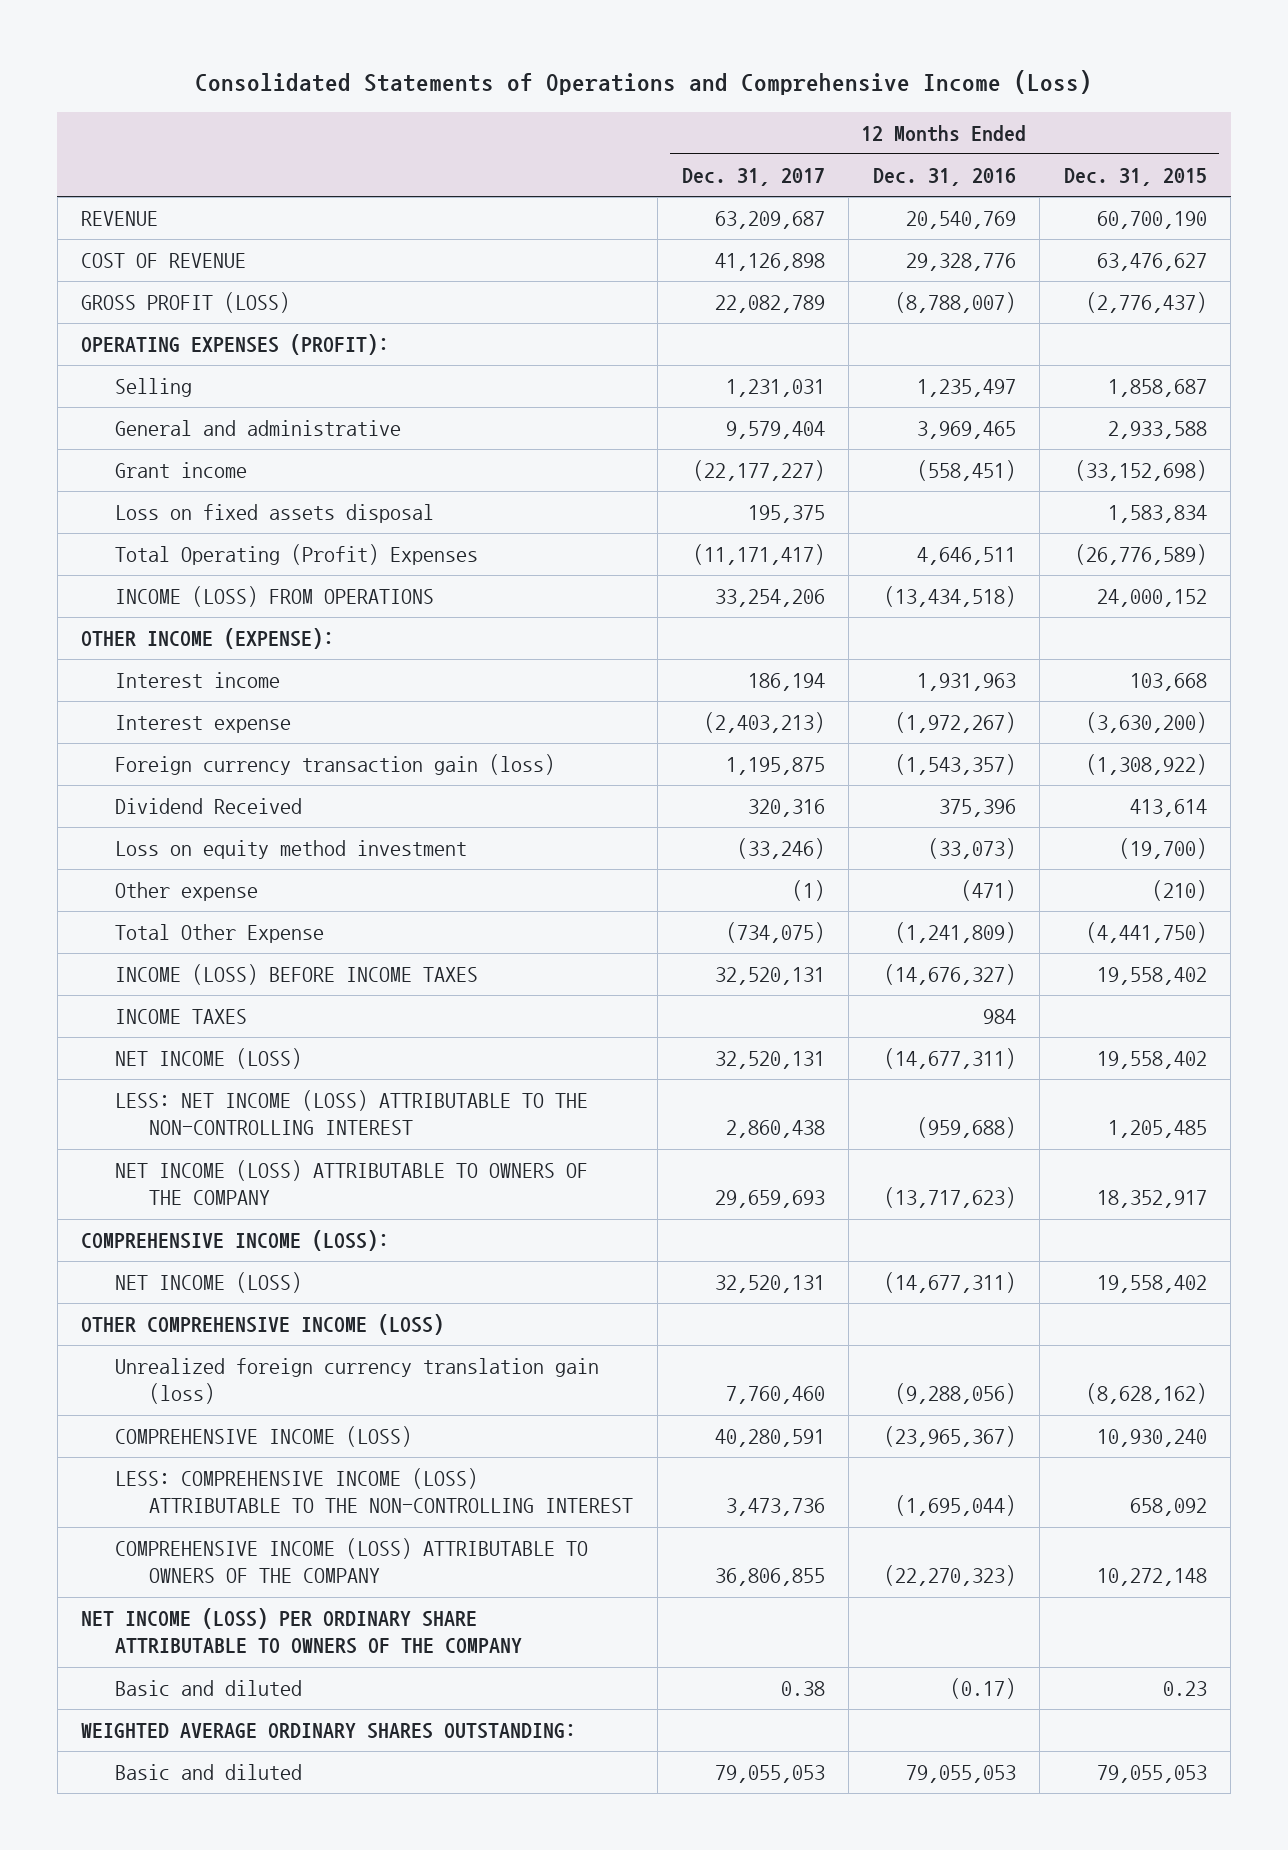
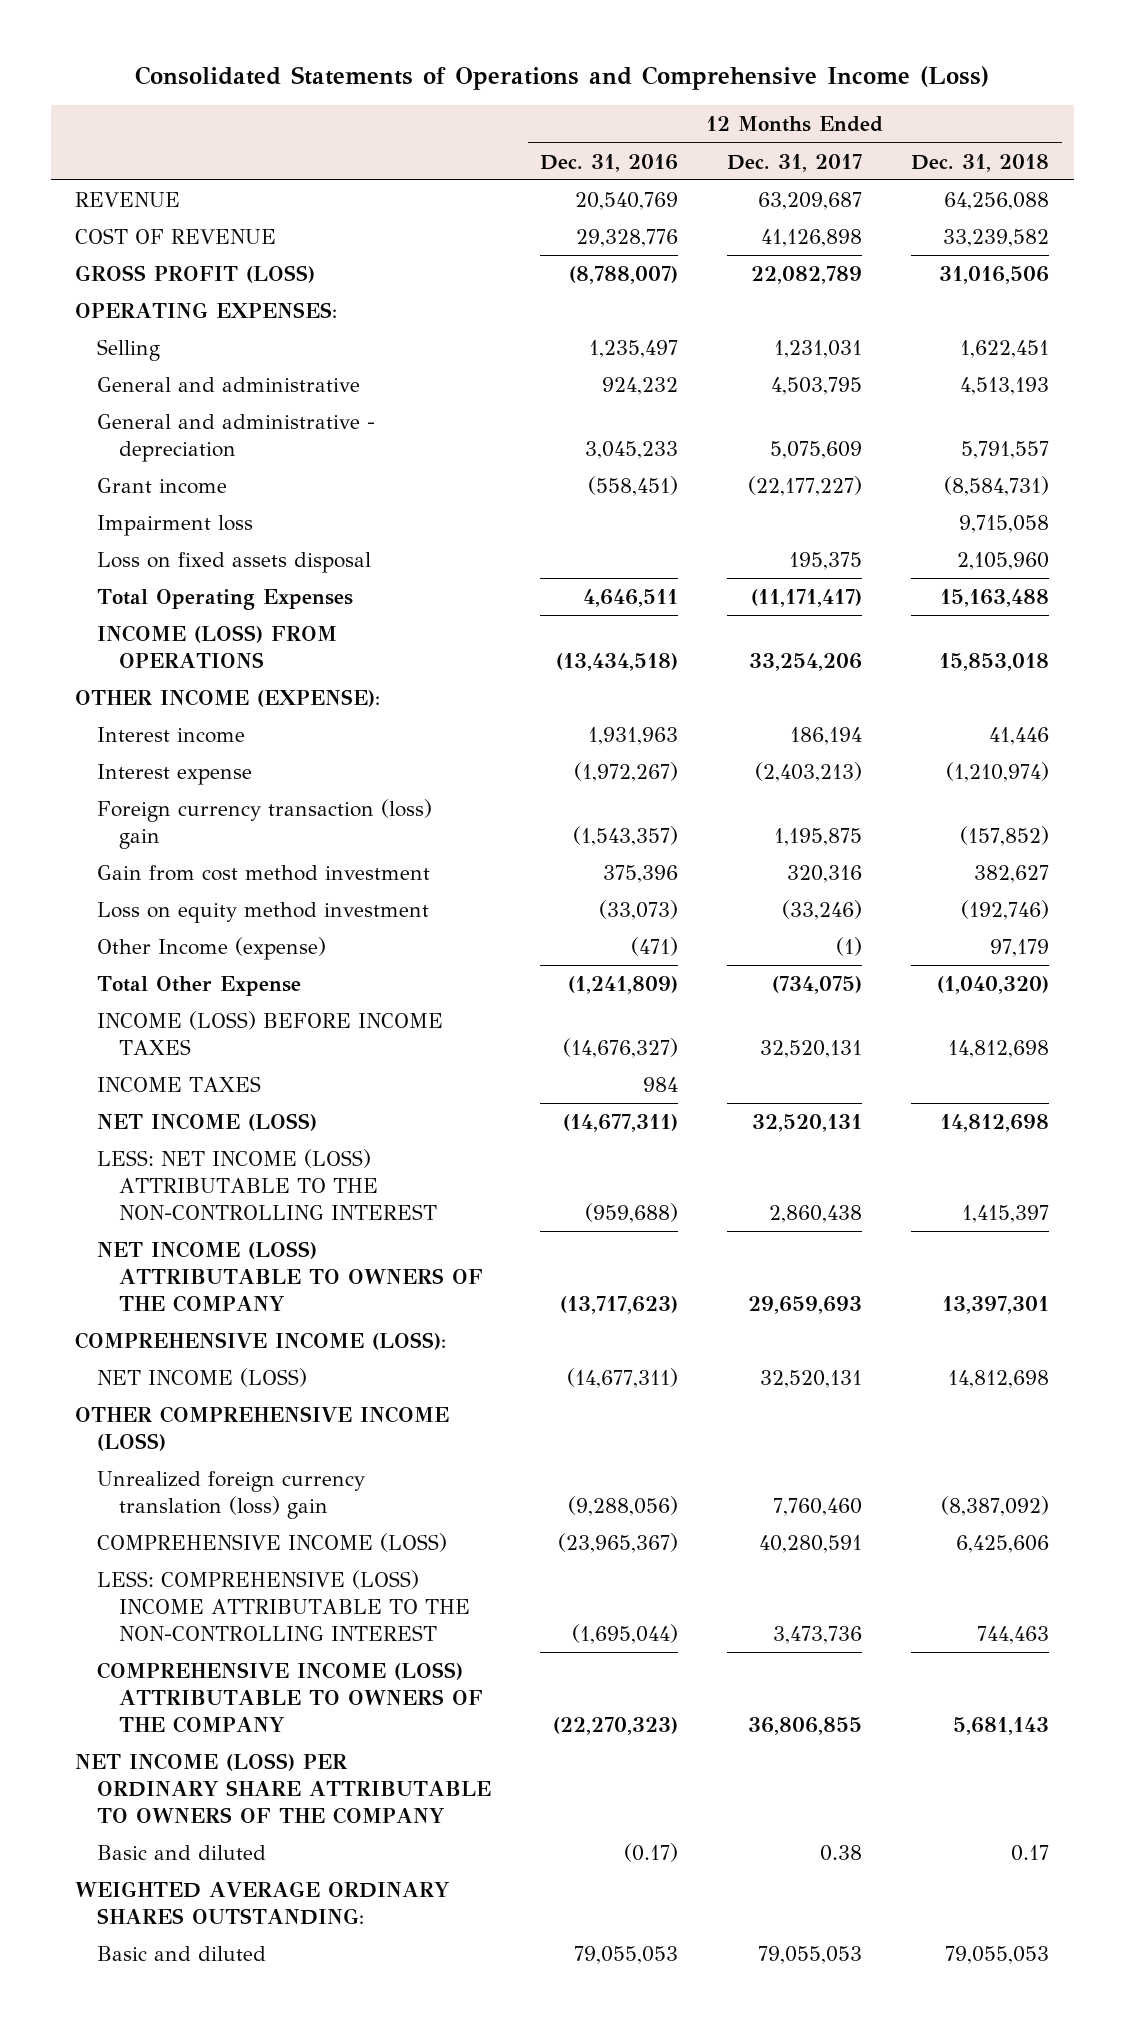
- | 12 Months Ended Dec. 31, 2017 | 12 Months Ended Dec. 31, 2016 | 12 Months Ended Dec. 31, 2015
+ | 12 Months Ended Dec. 31, 2016 | 12 Months Ended Dec. 31, 2017 | 12 Months Ended Dec. 31, 2018
- OPERATING EXPENSES (PROFIT):
+ OPERATING EXPENSES:
- General and administrative | 9,579,404 | 3,969,465 | 2,933,588
+ General and administrative | 924,232 | 4,503,795 | 4,513,193
+ General and administrative - depreciation | 3,045,233 | 5,075,609 | 5,791,557
+ Impairment loss | | | 9,715,058
- Total Operating (Profit) Expenses | (11,171,417) | 4,646,511 | (26,776,589)
+ Total Operating Expenses | 4,646,511 | (11,171,417) | 15,163,488
- Foreign currency transaction gain (loss) | 1,195,875 | (1,543,357) | (1,308,922)
- Dividend Received | 320,316 | 375,396 | 413,614
+ Foreign currency transaction (loss) gain | (1,543,357) | 1,195,875 | (157,852)
+ Gain from cost method investment | 375,396 | 320,316 | 382,627
- Other expense | (1) | (471) | (210)
+ Other Income (expense) | (471) | (1) | 97,179
- Unrealized foreign currency translation gain (loss) | 7,760,460 | (9,288,056) | (8,628,162)
+ Unrealized foreign currency translation (loss) gain | (9,288,056) | 7,760,460 | (8,387,092)
- LESS: COMPREHENSIVE INCOME (LOSS) ATTRIBUTABLE TO THE NON-CONTROLLING INTEREST | 3,473,736 | (1,695,044) | 658,092
+ LESS: COMPREHENSIVE (LOSS) INCOME ATTRIBUTABLE TO THE NON-CONTROLLING INTEREST | (1,695,044) | 3,473,736 | 744,463

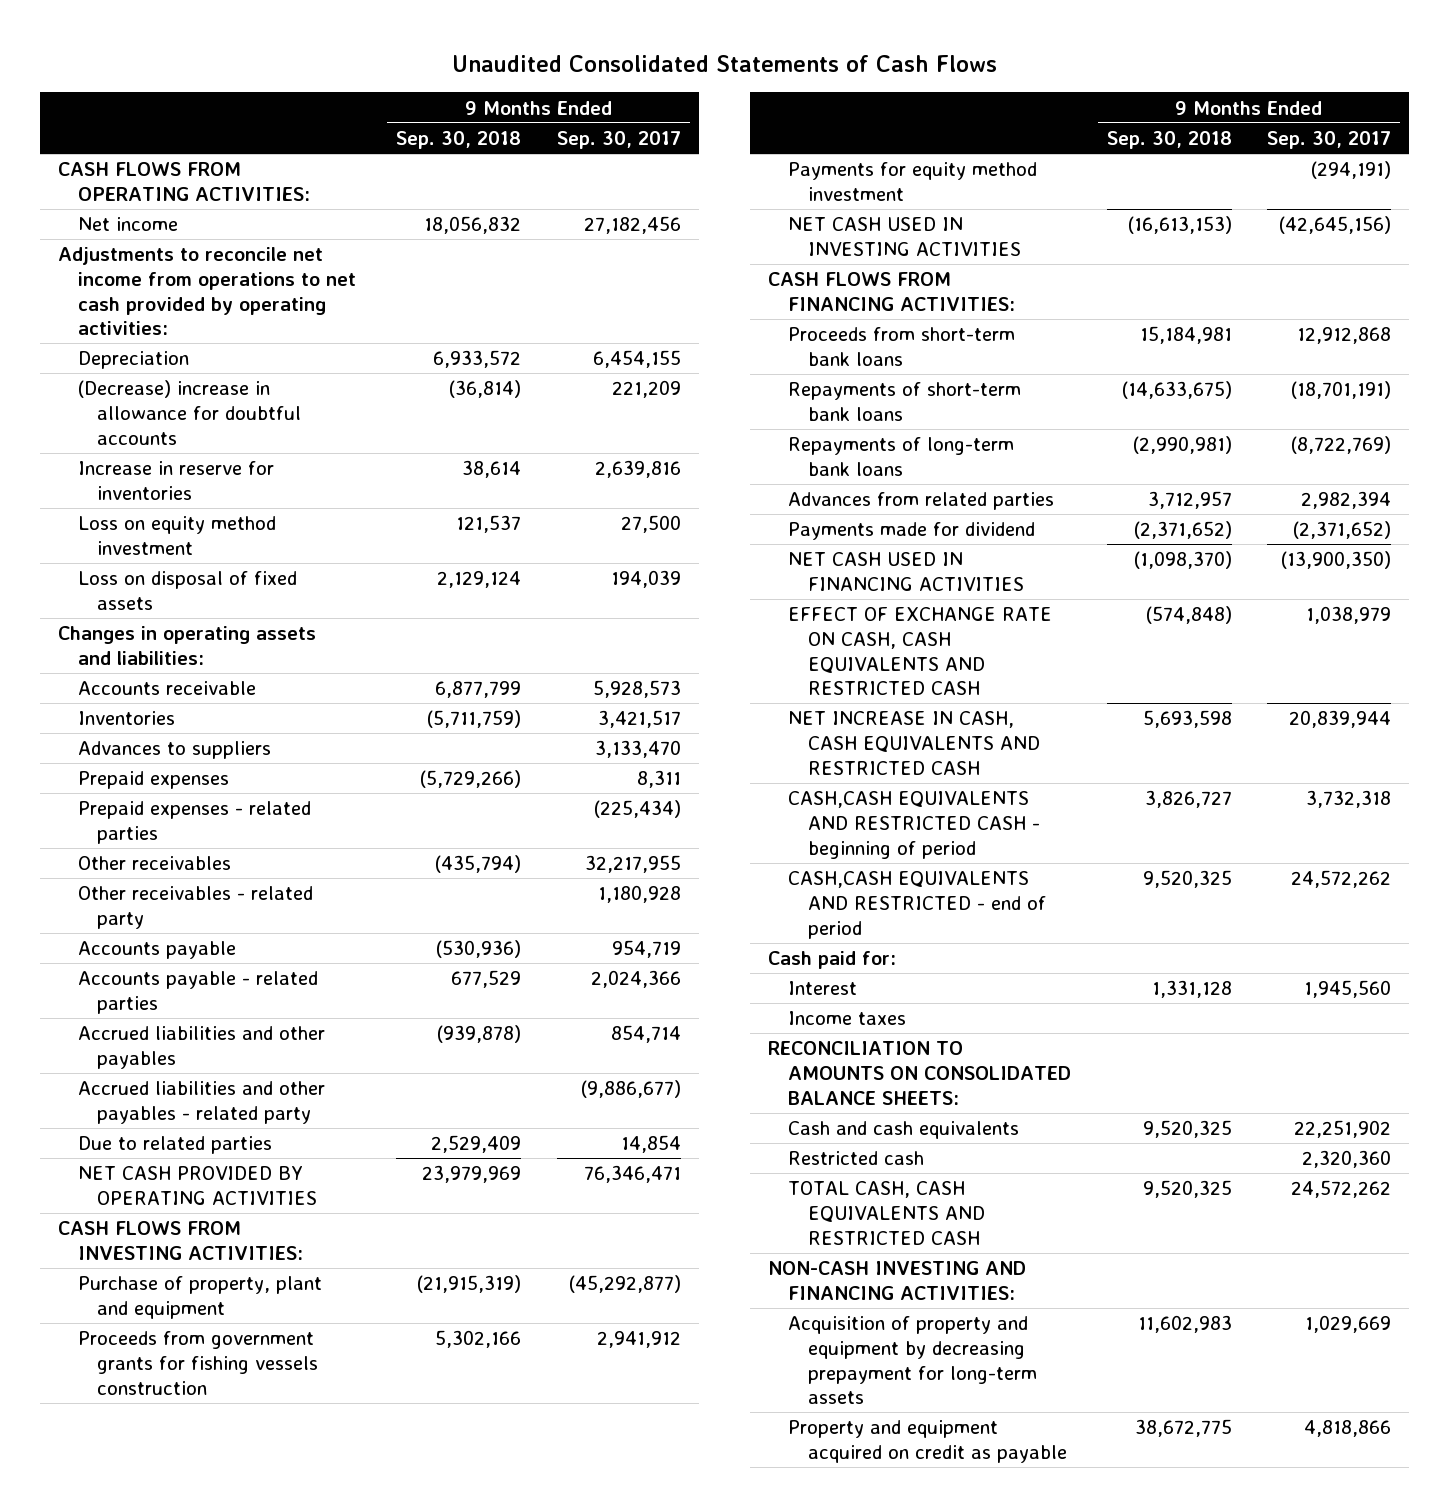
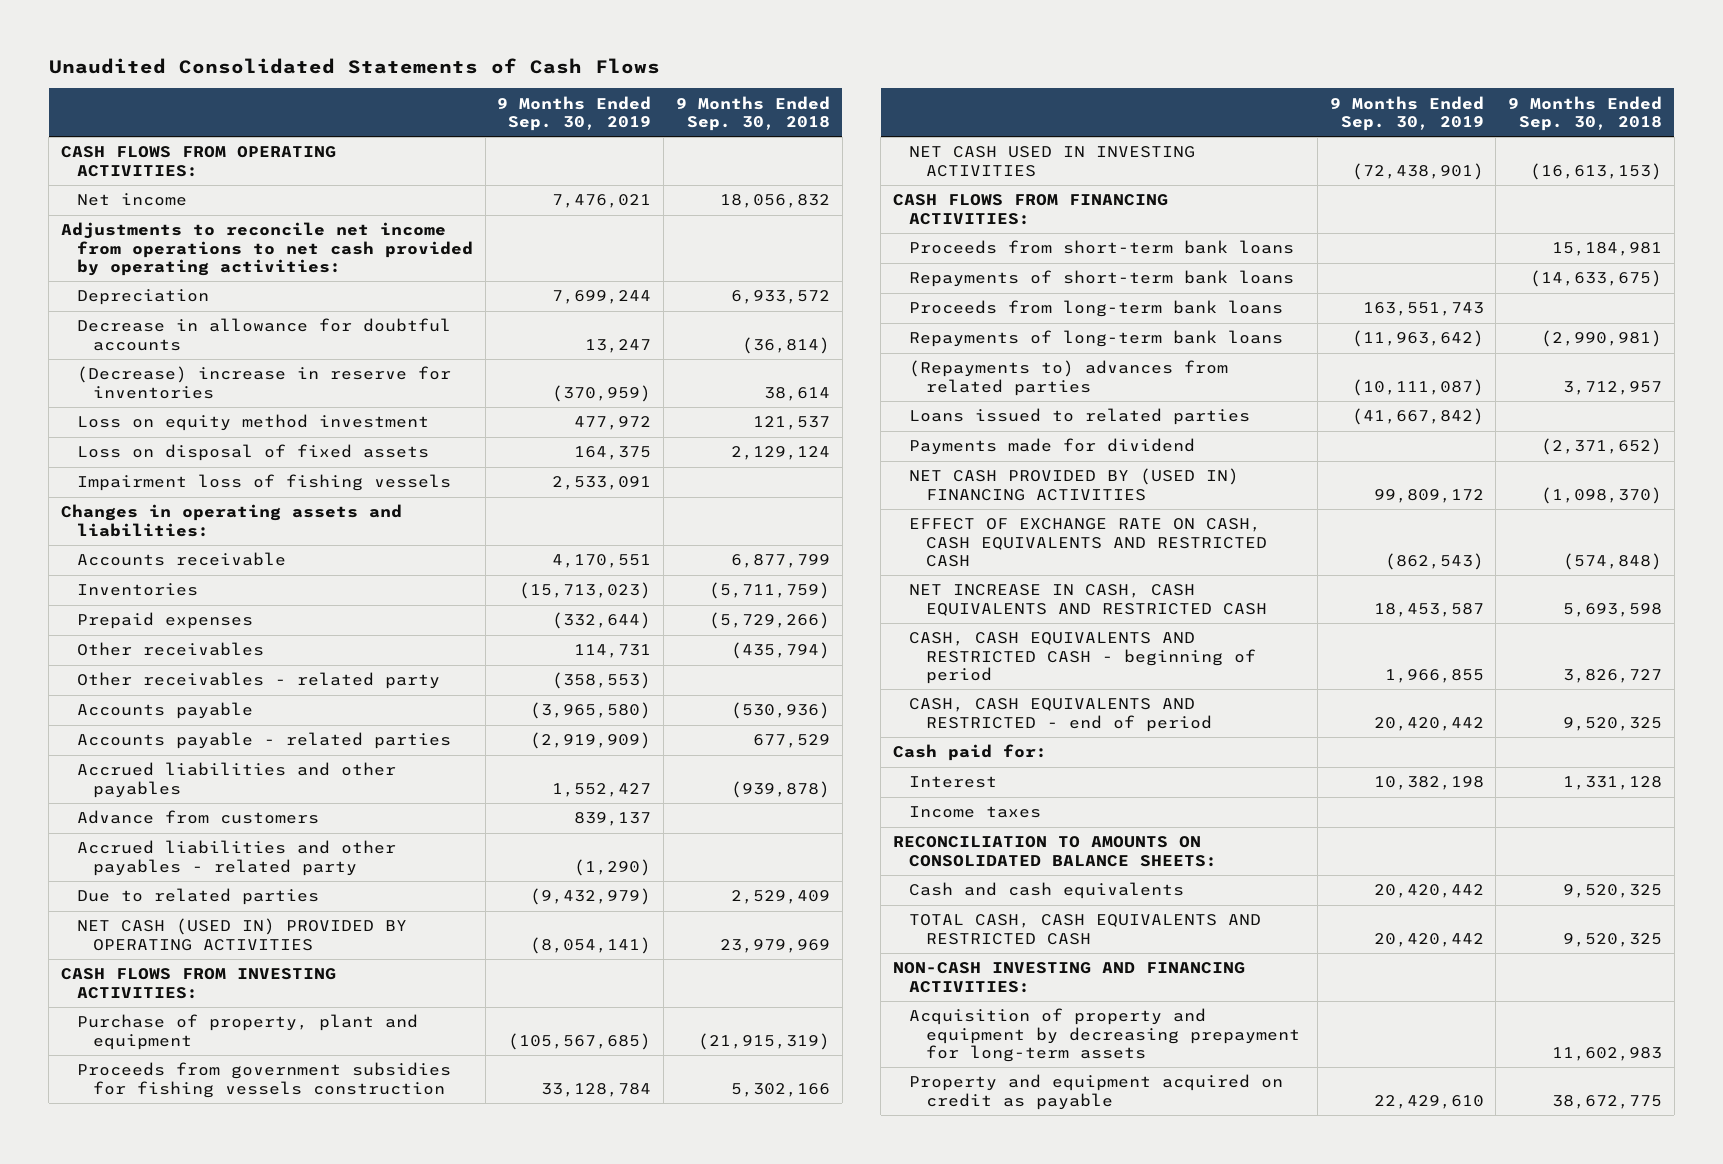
- | 9 Months Ended Sep. 30, 2018 | 9 Months Ended Sep. 30, 2017
+ | 9 Months Ended Sep. 30, 2019 | 9 Months Ended Sep. 30, 2018
- (Decrease) increase in allowance for doubtful accounts | (36,814) | 221,209
- Increase in reserve for inventories | 38,614 | 2,639,816
+ Decrease in allowance for doubtful accounts | 13,247 | (36,814)
+ (Decrease) increase in reserve for inventories | (370,959) | 38,614
+ Impairment loss of fishing vessels | 2,533,091 |
- Advances to suppliers | | 3,133,470
- Prepaid expenses - related parties | | (225,434)
+ Advance from customers | 839,137 |
- NET CASH PROVIDED BY OPERATING ACTIVITIES | 23,979,969 | 76,346,471
+ NET CASH (USED IN) PROVIDED BY OPERATING ACTIVITIES | (8,054,141) | 23,979,969
- Proceeds from government grants for fishing vessels construction | 5,302,166 | 2,941,912
- Payments for equity method investment | | (294,191)
+ Proceeds from government subsidies for fishing vessels construction | 33,128,784 | 5,302,166
+ Proceeds from long-term bank loans | 163,551,743 |
- Advances from related parties | 3,712,957 | 2,982,394
+ (Repayments to) advances from related parties | (10,111,087) | 3,712,957
+ Loans issued to related parties | (41,667,842) |
- NET CASH USED IN FINANCING ACTIVITIES | (1,098,370) | (13,900,350)
+ NET CASH PROVIDED BY (USED IN) FINANCING ACTIVITIES | 99,809,172 | (1,098,370)
- CASH,CASH EQUIVALENTS AND RESTRICTED CASH - beginning of period | 3,826,727 | 3,732,318
- CASH,CASH EQUIVALENTS AND RESTRICTED - end of period | 9,520,325 | 24,572,262
+ CASH, CASH EQUIVALENTS AND RESTRICTED CASH - beginning of period | 1,966,855 | 3,826,727
+ CASH, CASH EQUIVALENTS AND RESTRICTED - end of period | 20,420,442 | 9,520,325
- Restricted cash | | 2,320,360

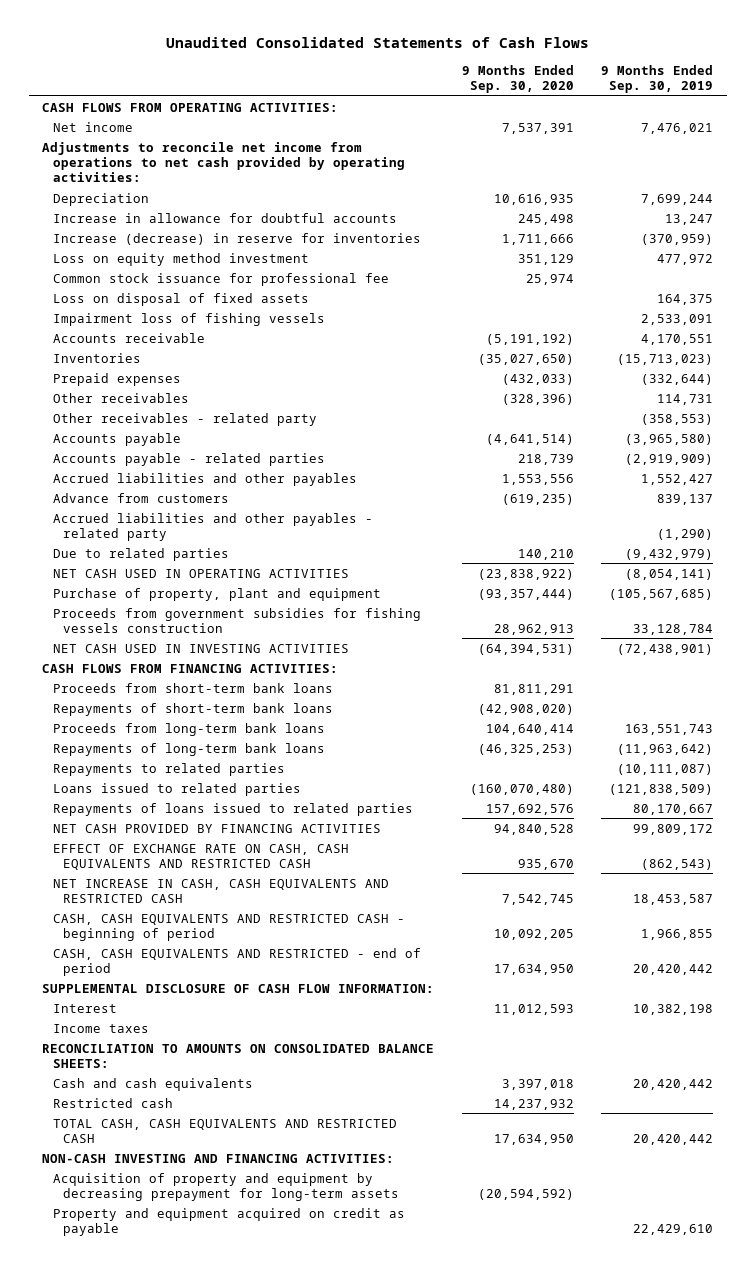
- | 9 Months Ended Sep. 30, 2019 | 9 Months Ended Sep. 30, 2018
+ | 9 Months Ended Sep. 30, 2020 | 9 Months Ended Sep. 30, 2019
- Decrease in allowance for doubtful accounts | 13,247 | (36,814)
- (Decrease) increase in reserve for inventories | (370,959) | 38,614
+ Increase in allowance for doubtful accounts | 245,498 | 13,247
+ Increase (decrease) in reserve for inventories | 1,711,666 | (370,959)
+ Common stock issuance for professional fee | 25,974 |
- Changes in operating assets and liabilities:
- NET CASH (USED IN) PROVIDED BY OPERATING ACTIVITIES | (8,054,141) | 23,979,969
- CASH FLOWS FROM INVESTING ACTIVITIES:
+ NET CASH USED IN OPERATING ACTIVITIES | (23,838,922) | (8,054,141)
- (Repayments to) advances from related parties | (10,111,087) | 3,712,957
- Loans issued to related parties | (41,667,842) |
- Payments made for dividend | | (2,371,652)
- NET CASH PROVIDED BY (USED IN) FINANCING ACTIVITIES | 99,809,172 | (1,098,370)
+ Repayments to related parties | | (10,111,087)
+ Loans issued to related parties | (160,070,480) | (121,838,509)
+ Repayments of loans issued to related parties | 157,692,576 | 80,170,667
+ NET CASH PROVIDED BY FINANCING ACTIVITIES | 94,840,528 | 99,809,172
- Cash paid for:
+ SUPPLEMENTAL DISCLOSURE OF CASH FLOW INFORMATION:
+ Restricted cash | 14,237,932 |

